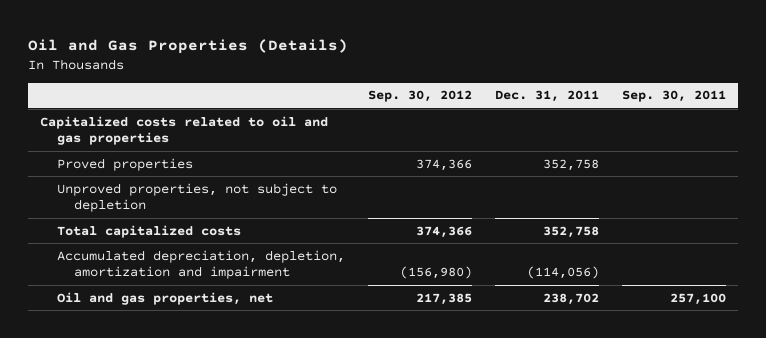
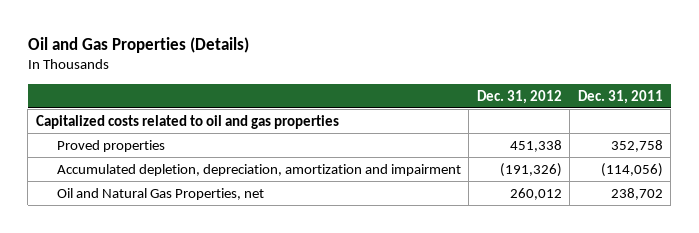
- | Sep. 30, 2012 | Dec. 31, 2011 | Sep. 30, 2011
+ | Dec. 31, 2012 | Dec. 31, 2011
- Unproved properties, not subject to depletion
- Total capitalized costs | 374,366 | 352,758 |
- Accumulated depreciation, depletion, amortization and impairment | (156,980) | (114,056) |
- Oil and gas properties, net | 217,385 | 238,702 | 257,100
+ Accumulated depletion, depreciation, amortization and impairment | (191,326) | (114,056)
+ Oil and Natural Gas Properties, net | 260,012 | 238,702

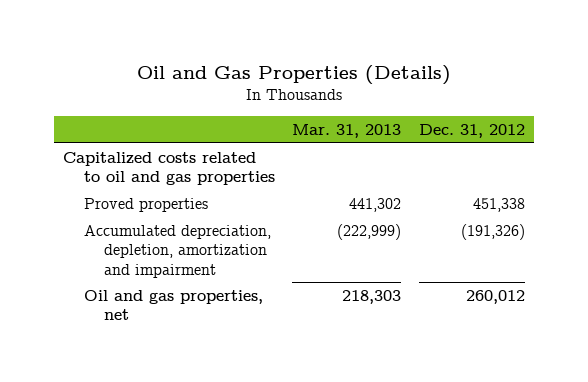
- | Dec. 31, 2012 | Dec. 31, 2011
+ | Mar. 31, 2013 | Dec. 31, 2012
- Accumulated depletion, depreciation, amortization and impairment | (191,326) | (114,056)
- Oil and Natural Gas Properties, net | 260,012 | 238,702
+ Accumulated depreciation, depletion, amortization and impairment | (222,999) | (191,326)
+ Oil and gas properties, net | 218,303 | 260,012

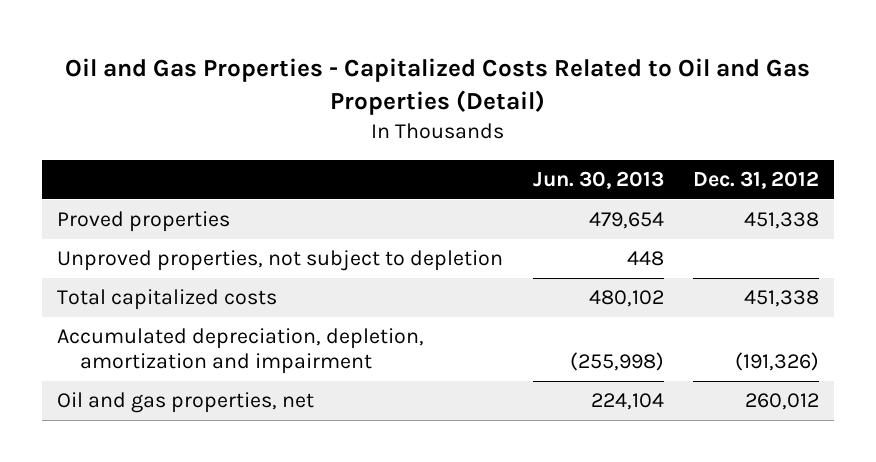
- Oil and Gas Properties (Details)
+ Oil and Gas Properties - Capitalized Costs Related to Oil and Gas Properties (Detail)
- | Mar. 31, 2013 | Dec. 31, 2012
+ | Jun. 30, 2013 | Dec. 31, 2012
- Capitalized costs related to oil and gas properties
+ Unproved properties, not subject to depletion | 448 |
+ Total capitalized costs | 480,102 | 451,338

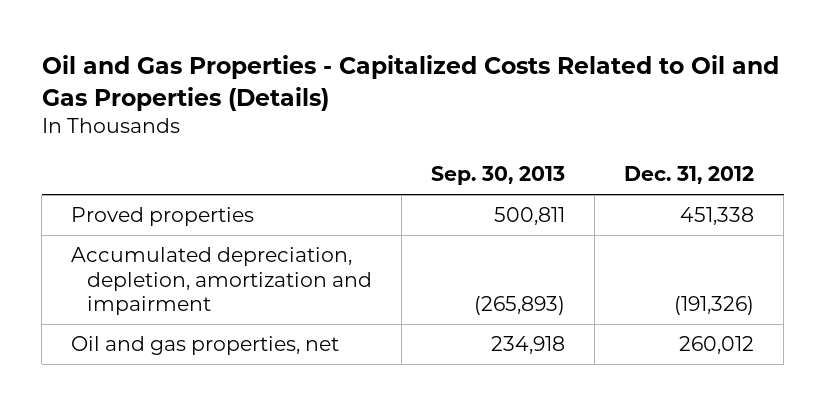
- Oil and Gas Properties - Capitalized Costs Related to Oil and Gas Properties (Detail)
+ Oil and Gas Properties - Capitalized Costs Related to Oil and Gas Properties (Details)
- | Jun. 30, 2013 | Dec. 31, 2012
+ | Sep. 30, 2013 | Dec. 31, 2012
- Unproved properties, not subject to depletion | 448 |
- Total capitalized costs | 480,102 | 451,338

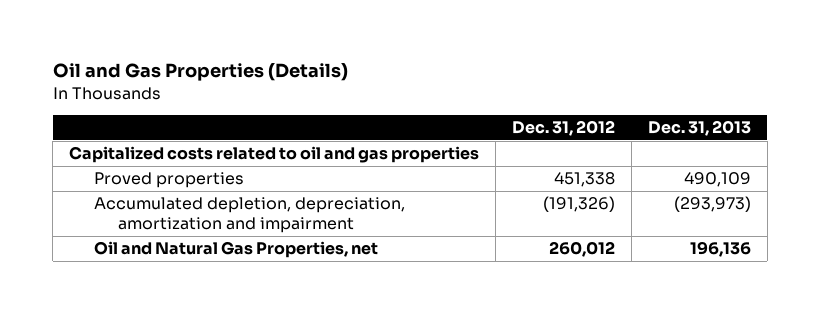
- Oil and Gas Properties - Capitalized Costs Related to Oil and Gas Properties (Details)
+ Oil and Gas Properties (Details)
- | Sep. 30, 2013 | Dec. 31, 2012
+ | Dec. 31, 2012 | Dec. 31, 2013
+ Capitalized costs related to oil and gas properties
- Accumulated depreciation, depletion, amortization and impairment | (265,893) | (191,326)
- Oil and gas properties, net | 234,918 | 260,012
+ Accumulated depletion, depreciation, amortization and impairment | (191,326) | (293,973)
+ Oil and Natural Gas Properties, net | 260,012 | 196,136

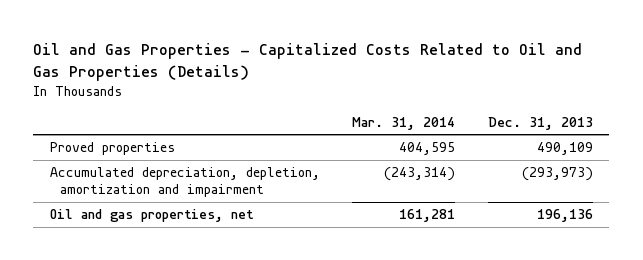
- Oil and Gas Properties (Details)
+ Oil and Gas Properties - Capitalized Costs Related to Oil and Gas Properties (Details)
- | Dec. 31, 2012 | Dec. 31, 2013
+ | Mar. 31, 2014 | Dec. 31, 2013
- Capitalized costs related to oil and gas properties
- Accumulated depletion, depreciation, amortization and impairment | (191,326) | (293,973)
- Oil and Natural Gas Properties, net | 260,012 | 196,136
+ Accumulated depreciation, depletion, amortization and impairment | (243,314) | (293,973)
+ Oil and gas properties, net | 161,281 | 196,136

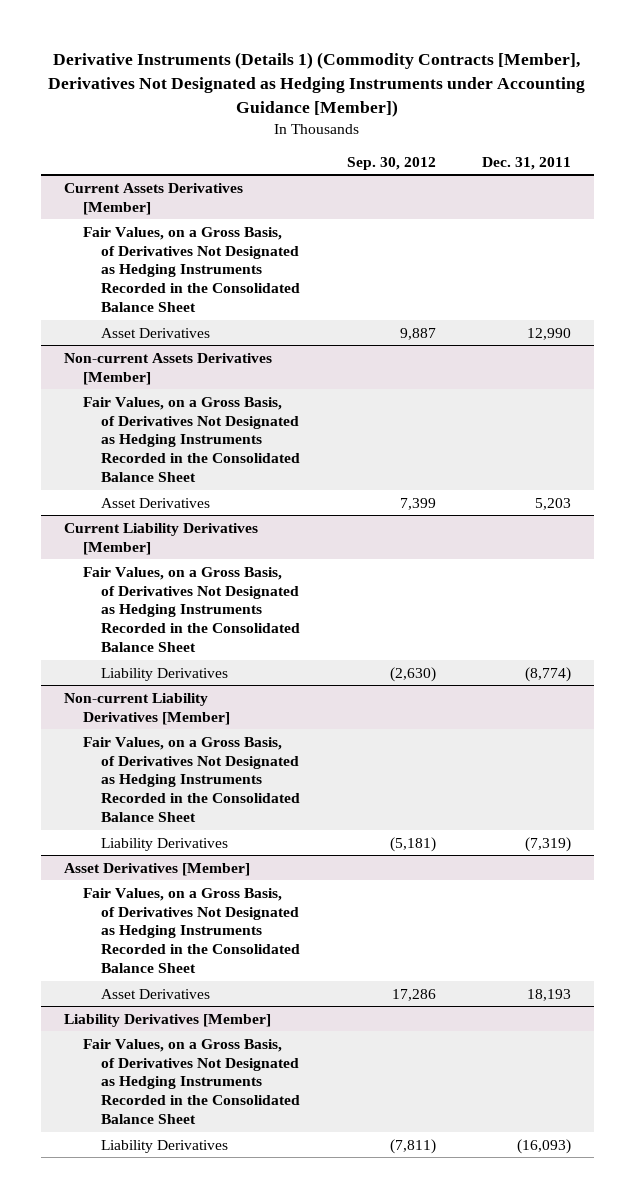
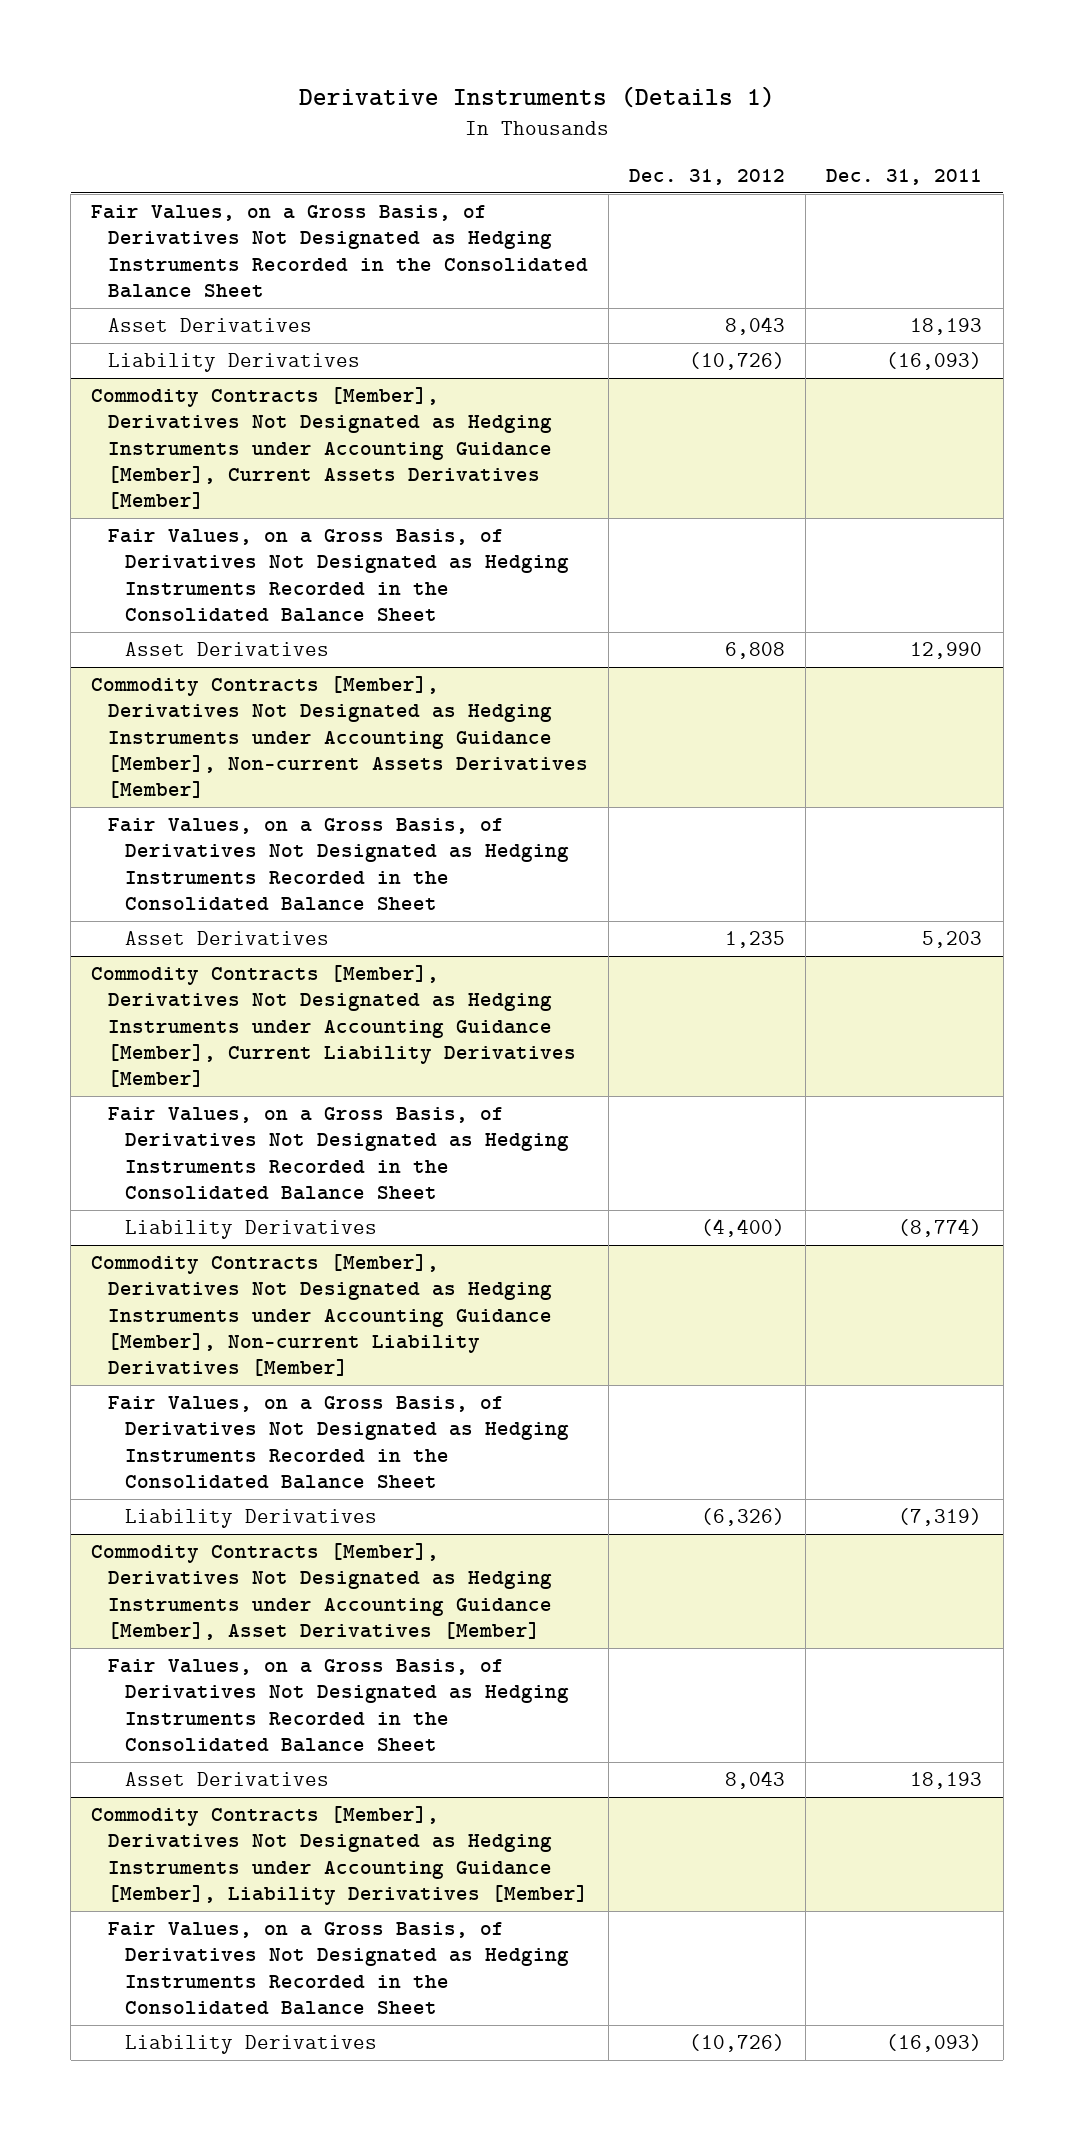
- Derivative Instruments (Details 1) (Commodity Contracts [Member], Derivatives Not Designated as Hedging Instruments under Accounting Guidance [Member])
+ Derivative Instruments (Details 1)
- | Sep. 30, 2012 | Dec. 31, 2011
+ | Dec. 31, 2012 | Dec. 31, 2011
- Current Assets Derivatives [Member]
+ Asset Derivatives | 8,043 | 18,193
+ Liability Derivatives | (10,726) | (16,093)
+ Commodity Contracts [Member], Derivatives Not Designated as Hedging Instruments under Accounting Guidance [Member], Current Assets Derivatives [Member]
+ Fair Values, on a Gross Basis, of Derivatives Not Designated as Hedging Instruments Recorded in the Consolidated Balance Sheet
- Non-current Assets Derivatives [Member]
+ Commodity Contracts [Member], Derivatives Not Designated as Hedging Instruments under Accounting Guidance [Member], Non-current Assets Derivatives [Member]
- Current Liability Derivatives [Member]
+ Commodity Contracts [Member], Derivatives Not Designated as Hedging Instruments under Accounting Guidance [Member], Current Liability Derivatives [Member]
- Non-current Liability Derivatives [Member]
+ Commodity Contracts [Member], Derivatives Not Designated as Hedging Instruments under Accounting Guidance [Member], Non-current Liability Derivatives [Member]
- Asset Derivatives [Member]
+ Commodity Contracts [Member], Derivatives Not Designated as Hedging Instruments under Accounting Guidance [Member], Asset Derivatives [Member]
- Liability Derivatives [Member]
+ Commodity Contracts [Member], Derivatives Not Designated as Hedging Instruments under Accounting Guidance [Member], Liability Derivatives [Member]

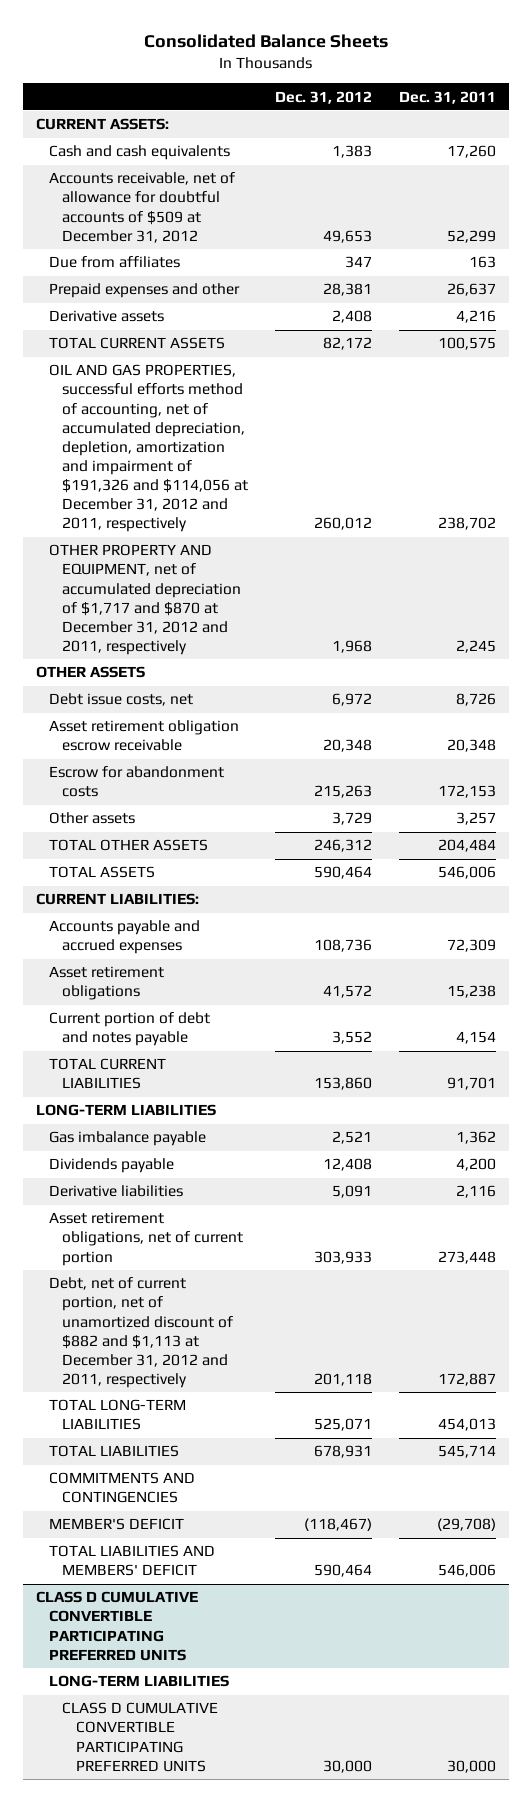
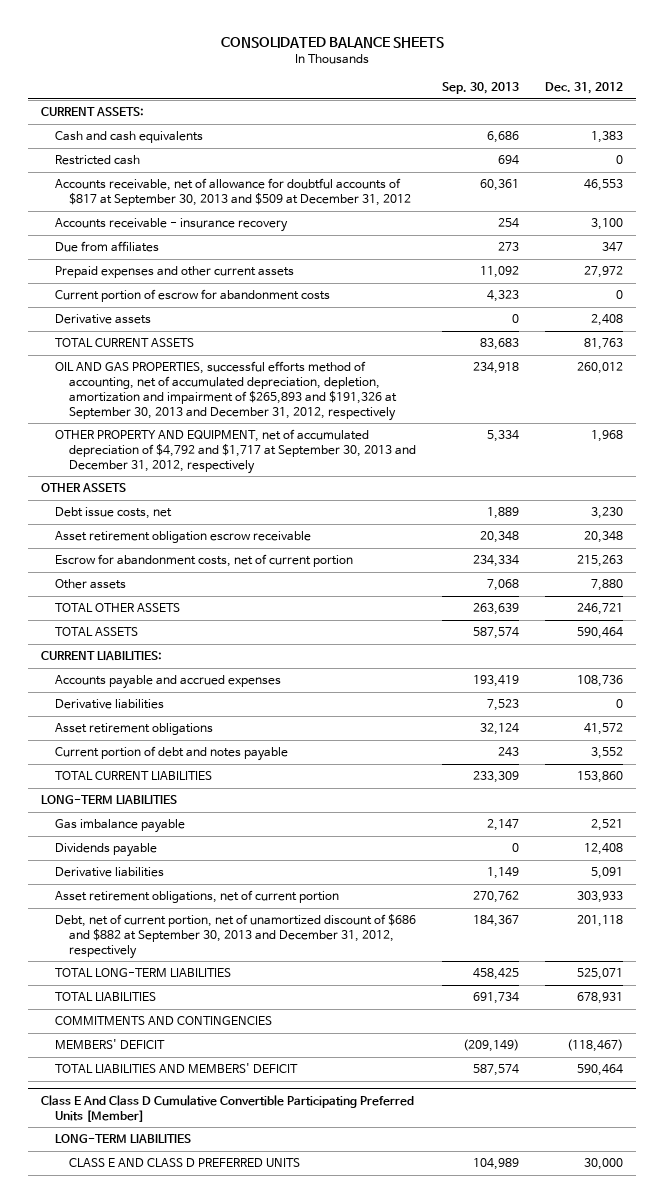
- Consolidated Balance Sheets
+ CONSOLIDATED BALANCE SHEETS
- | Dec. 31, 2012 | Dec. 31, 2011
+ | Sep. 30, 2013 | Dec. 31, 2012
- Accounts receivable, net of allowance for doubtful accounts of $509 at December 31, 2012 | 49,653 | 52,299
+ Restricted cash | 694 | 0
+ Accounts receivable, net of allowance for doubtful accounts of $817 at September 30, 2013 and $509 at December 31, 2012 | 60,361 | 46,553
+ Accounts receivable - insurance recovery | 254 | 3,100
- Prepaid expenses and other | 28,381 | 26,637
+ Prepaid expenses and other current assets | 11,092 | 27,972
+ Current portion of escrow for abandonment costs | 4,323 | 0
- TOTAL CURRENT ASSETS | 82,172 | 100,575
- OIL AND GAS PROPERTIES, successful efforts method of accounting, net of accumulated depreciation, depletion, amortization and impairment of $191,326 and $114,056 at December 31, 2012 and 2011, respectively | 260,012 | 238,702
- OTHER PROPERTY AND EQUIPMENT, net of accumulated depreciation of $1,717 and $870 at December 31, 2012 and 2011, respectively | 1,968 | 2,245
+ TOTAL CURRENT ASSETS | 83,683 | 81,763
+ OIL AND GAS PROPERTIES, successful efforts method of accounting, net of accumulated depreciation, depletion, amortization and impairment of $265,893 and $191,326 at September 30, 2013 and December 31, 2012, respectively | 234,918 | 260,012
+ OTHER PROPERTY AND EQUIPMENT, net of accumulated depreciation of $4,792 and $1,717 at September 30, 2013 and December 31, 2012, respectively | 5,334 | 1,968
- Debt issue costs, net | 6,972 | 8,726
+ Debt issue costs, net | 1,889 | 3,230
- Escrow for abandonment costs | 215,263 | 172,153
- Other assets | 3,729 | 3,257
- TOTAL OTHER ASSETS | 246,312 | 204,484
+ Escrow for abandonment costs, net of current portion | 234,334 | 215,263
+ Other assets | 7,068 | 7,880
+ TOTAL OTHER ASSETS | 263,639 | 246,721
+ Derivative liabilities | 7,523 | 0
- Debt, net of current portion, net of unamortized discount of $882 and $1,113 at December 31, 2012 and 2011, respectively | 201,118 | 172,887
+ Debt, net of current portion, net of unamortized discount of $686 and $882 at September 30, 2013 and December 31, 2012, respectively | 184,367 | 201,118
- MEMBER'S DEFICIT | (118,467) | (29,708)
+ MEMBERS' DEFICIT | (209,149) | (118,467)
- CLASS D CUMULATIVE CONVERTIBLE PARTICIPATING PREFERRED UNITS
+ Class E And Class D Cumulative Convertible Participating Preferred Units [Member]
- CLASS D CUMULATIVE CONVERTIBLE PARTICIPATING PREFERRED UNITS | 30,000 | 30,000
+ CLASS E AND CLASS D PREFERRED UNITS | 104,989 | 30,000

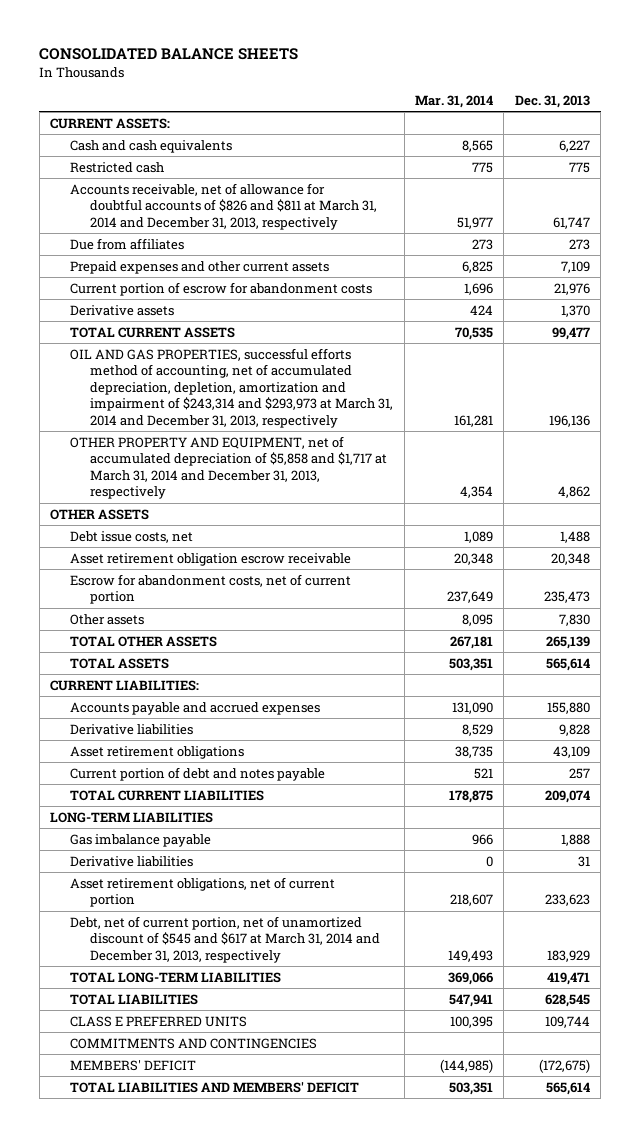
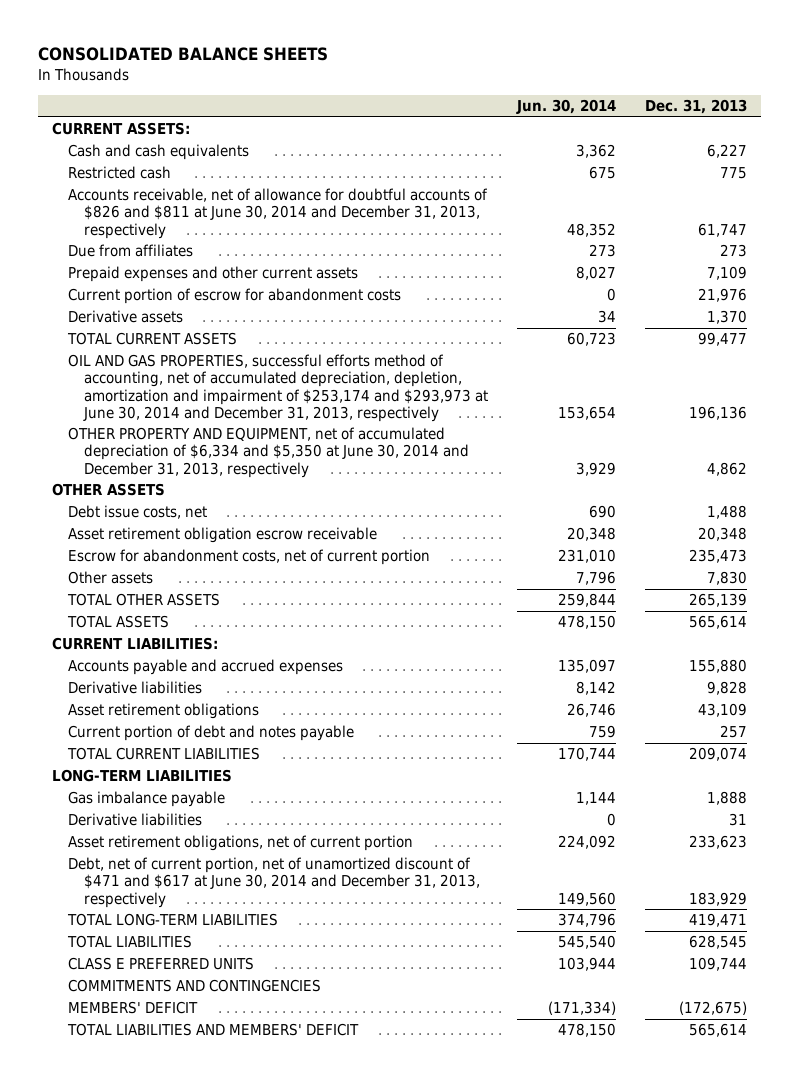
- | Mar. 31, 2014 | Dec. 31, 2013
+ | Jun. 30, 2014 | Dec. 31, 2013
- Accounts receivable, net of allowance for doubtful accounts of $826 and $811 at March 31, 2014 and December 31, 2013, respectively | 51,977 | 61,747
+ Accounts receivable, net of allowance for doubtful accounts of $826 and $811 at June 30, 2014 and December 31, 2013, respectively | 48,352 | 61,747
- OIL AND GAS PROPERTIES, successful efforts method of accounting, net of accumulated depreciation, depletion, amortization and impairment of $243,314 and $293,973 at March 31, 2014 and December 31, 2013, respectively | 161,281 | 196,136
- OTHER PROPERTY AND EQUIPMENT, net of accumulated depreciation of $5,858 and $1,717 at March 31, 2014 and December 31, 2013, respectively | 4,354 | 4,862
+ OIL AND GAS PROPERTIES, successful efforts method of accounting, net of accumulated depreciation, depletion, amortization and impairment of $253,174 and $293,973 at June 30, 2014 and December 31, 2013, respectively | 153,654 | 196,136
+ OTHER PROPERTY AND EQUIPMENT, net of accumulated depreciation of $6,334 and $5,350 at June 30, 2014 and December 31, 2013, respectively | 3,929 | 4,862
- Debt, net of current portion, net of unamortized discount of $545 and $617 at March 31, 2014 and December 31, 2013, respectively | 149,493 | 183,929
+ Debt, net of current portion, net of unamortized discount of $471 and $617 at June 30, 2014 and December 31, 2013, respectively | 149,560 | 183,929

